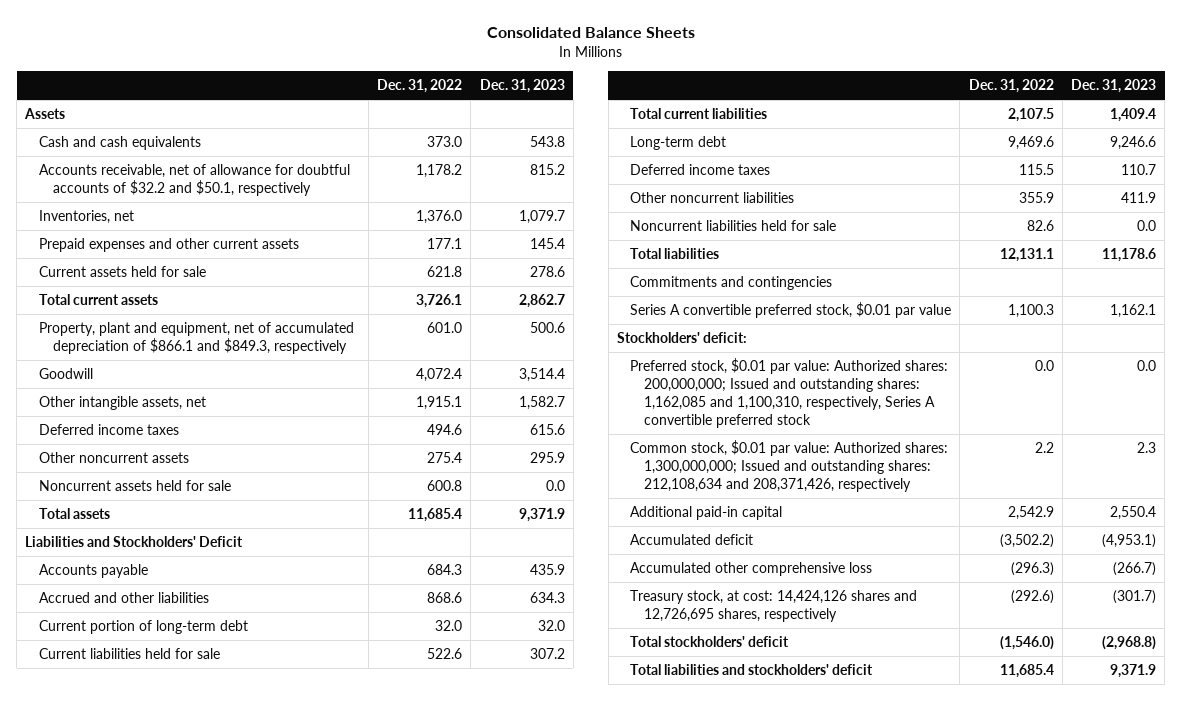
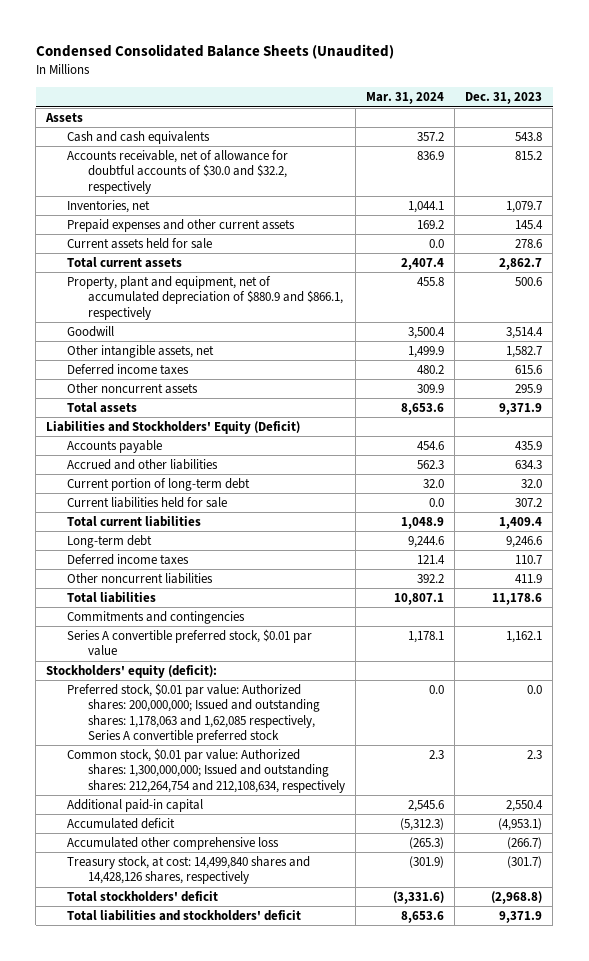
- Consolidated Balance Sheets
+ Condensed Consolidated Balance Sheets (Unaudited)
- | Dec. 31, 2022 | Dec. 31, 2023
+ | Mar. 31, 2024 | Dec. 31, 2023
- Accounts receivable, net of allowance for doubtful accounts of $32.2 and $50.1, respectively | 1,178.2 | 815.2
+ Accounts receivable, net of allowance for doubtful accounts of $30.0 and $32.2, respectively | 836.9 | 815.2
- Property, plant and equipment, net of accumulated depreciation of $866.1 and $849.3, respectively | 601.0 | 500.6
+ Property, plant and equipment, net of accumulated depreciation of $880.9 and $866.1, respectively | 455.8 | 500.6
- Noncurrent assets held for sale | 600.8 | 0.0
- Liabilities and Stockholders' Deficit
+ Liabilities and Stockholders' Equity (Deficit)
- Noncurrent liabilities held for sale | 82.6 | 0.0
- Stockholders' deficit:
- Preferred stock, $0.01 par value: Authorized shares: 200,000,000; Issued and outstanding shares: 1,162,085 and 1,100,310, respectively, Series A convertible preferred stock | 0.0 | 0.0
- Common stock, $0.01 par value: Authorized shares: 1,300,000,000; Issued and outstanding shares: 212,108,634 and 208,371,426, respectively | 2.2 | 2.3
+ Stockholders' equity (deficit):
+ Preferred stock, $0.01 par value: Authorized shares: 200,000,000; Issued and outstanding shares: 1,178,063 and 1,62,085 respectively, Series A convertible preferred stock | 0.0 | 0.0
+ Common stock, $0.01 par value: Authorized shares: 1,300,000,000; Issued and outstanding shares: 212,264,754 and 212,108,634, respectively | 2.3 | 2.3
- Treasury stock, at cost: 14,424,126 shares and 12,726,695 shares, respectively | (292.6) | (301.7)
+ Treasury stock, at cost: 14,499,840 shares and 14,428,126 shares, respectively | (301.9) | (301.7)

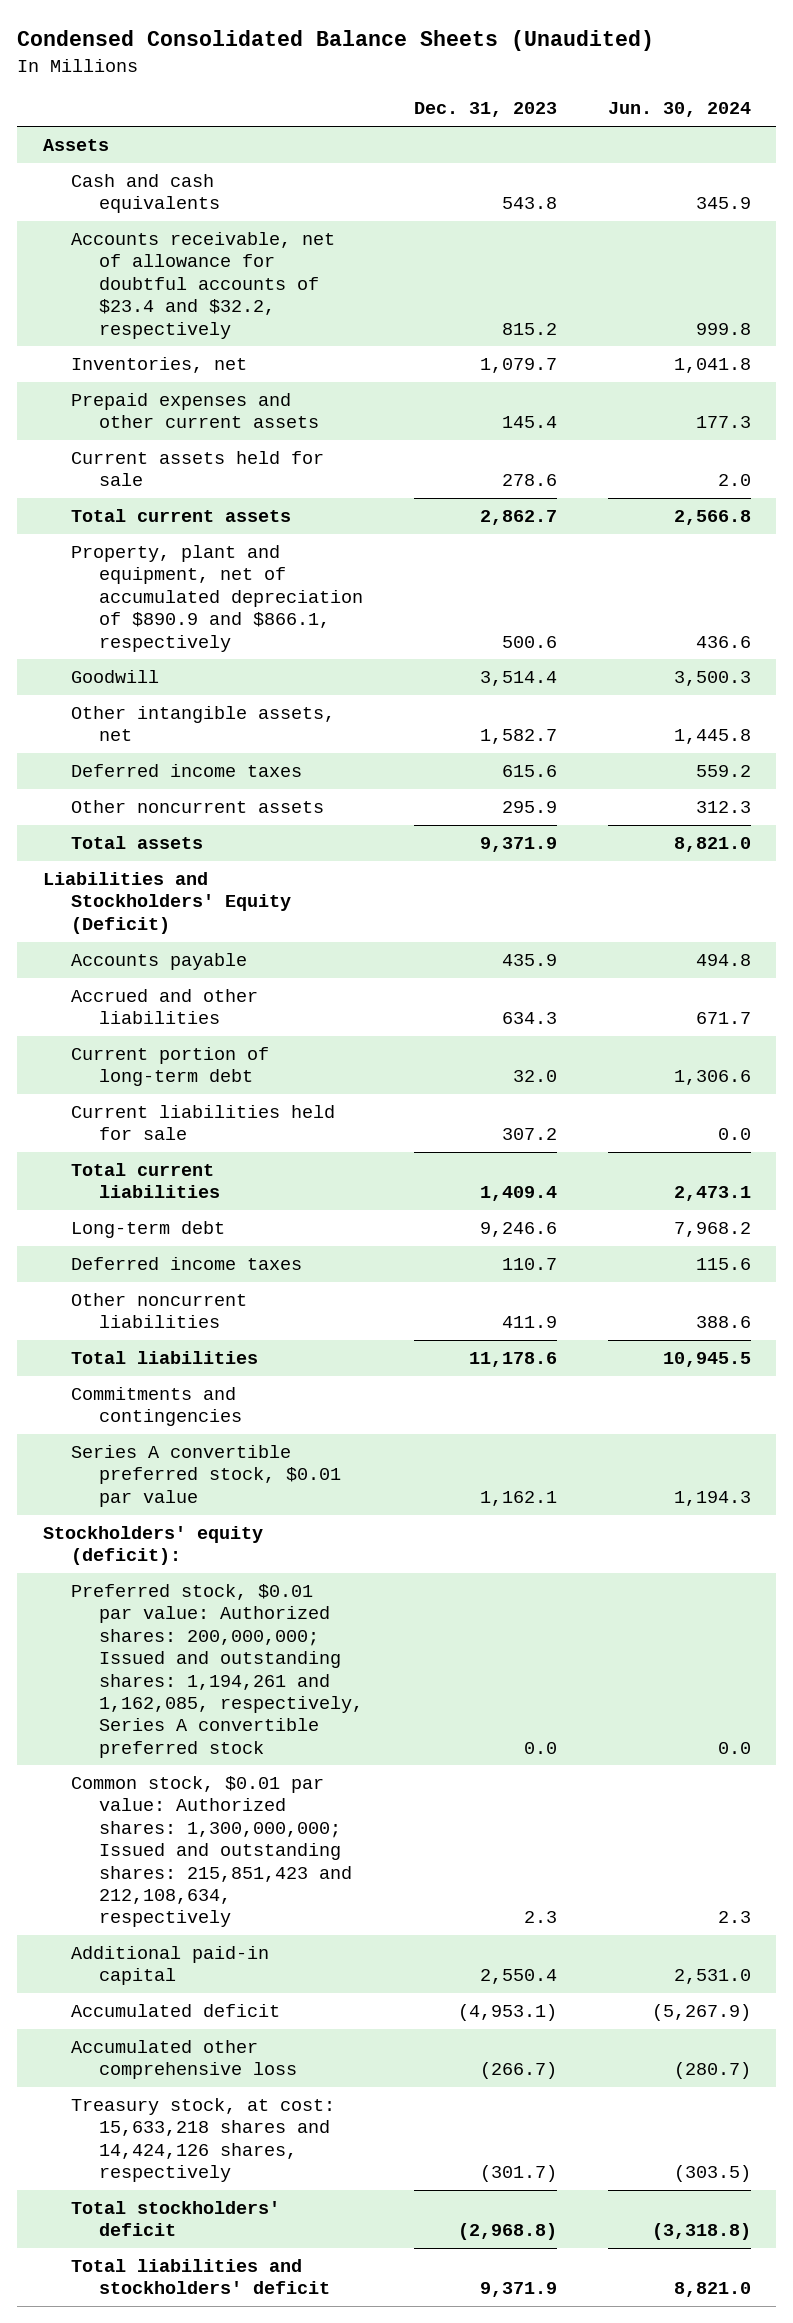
- | Mar. 31, 2024 | Dec. 31, 2023
+ | Dec. 31, 2023 | Jun. 30, 2024
- Accounts receivable, net of allowance for doubtful accounts of $30.0 and $32.2, respectively | 836.9 | 815.2
+ Accounts receivable, net of allowance for doubtful accounts of $23.4 and $32.2, respectively | 815.2 | 999.8
- Property, plant and equipment, net of accumulated depreciation of $880.9 and $866.1, respectively | 455.8 | 500.6
+ Property, plant and equipment, net of accumulated depreciation of $890.9 and $866.1, respectively | 500.6 | 436.6
- Preferred stock, $0.01 par value: Authorized shares: 200,000,000; Issued and outstanding shares: 1,178,063 and 1,62,085 respectively, Series A convertible preferred stock | 0.0 | 0.0
- Common stock, $0.01 par value: Authorized shares: 1,300,000,000; Issued and outstanding shares: 212,264,754 and 212,108,634, respectively | 2.3 | 2.3
+ Preferred stock, $0.01 par value: Authorized shares: 200,000,000; Issued and outstanding shares: 1,194,261 and 1,162,085, respectively, Series A convertible preferred stock | 0.0 | 0.0
+ Common stock, $0.01 par value: Authorized shares: 1,300,000,000; Issued and outstanding shares: 215,851,423 and 212,108,634, respectively | 2.3 | 2.3
- Treasury stock, at cost: 14,499,840 shares and 14,428,126 shares, respectively | (301.9) | (301.7)
+ Treasury stock, at cost: 15,633,218 shares and 14,424,126 shares, respectively | (301.7) | (303.5)

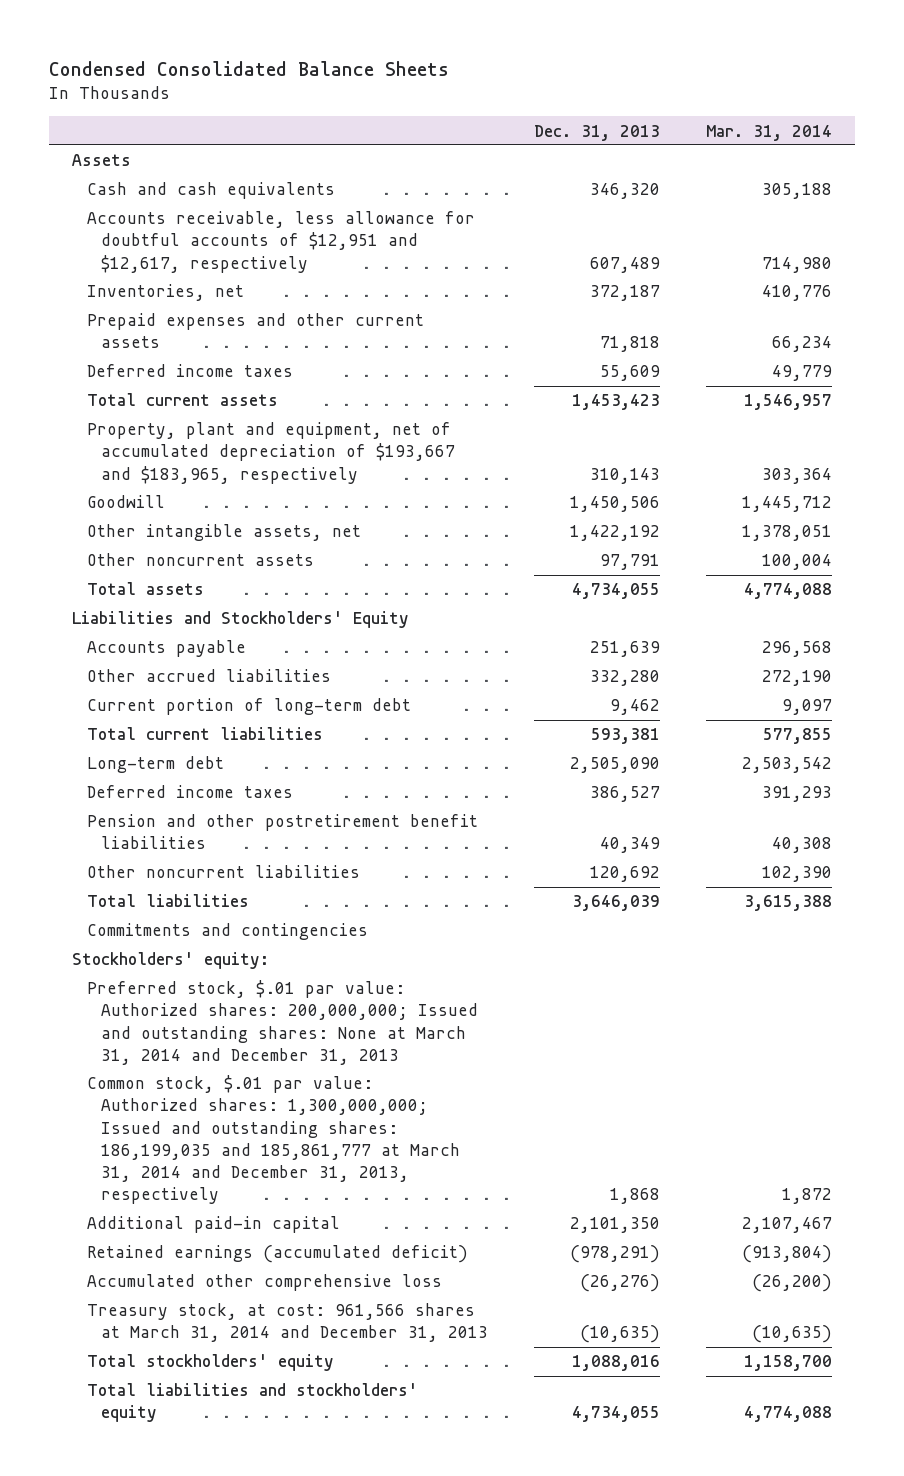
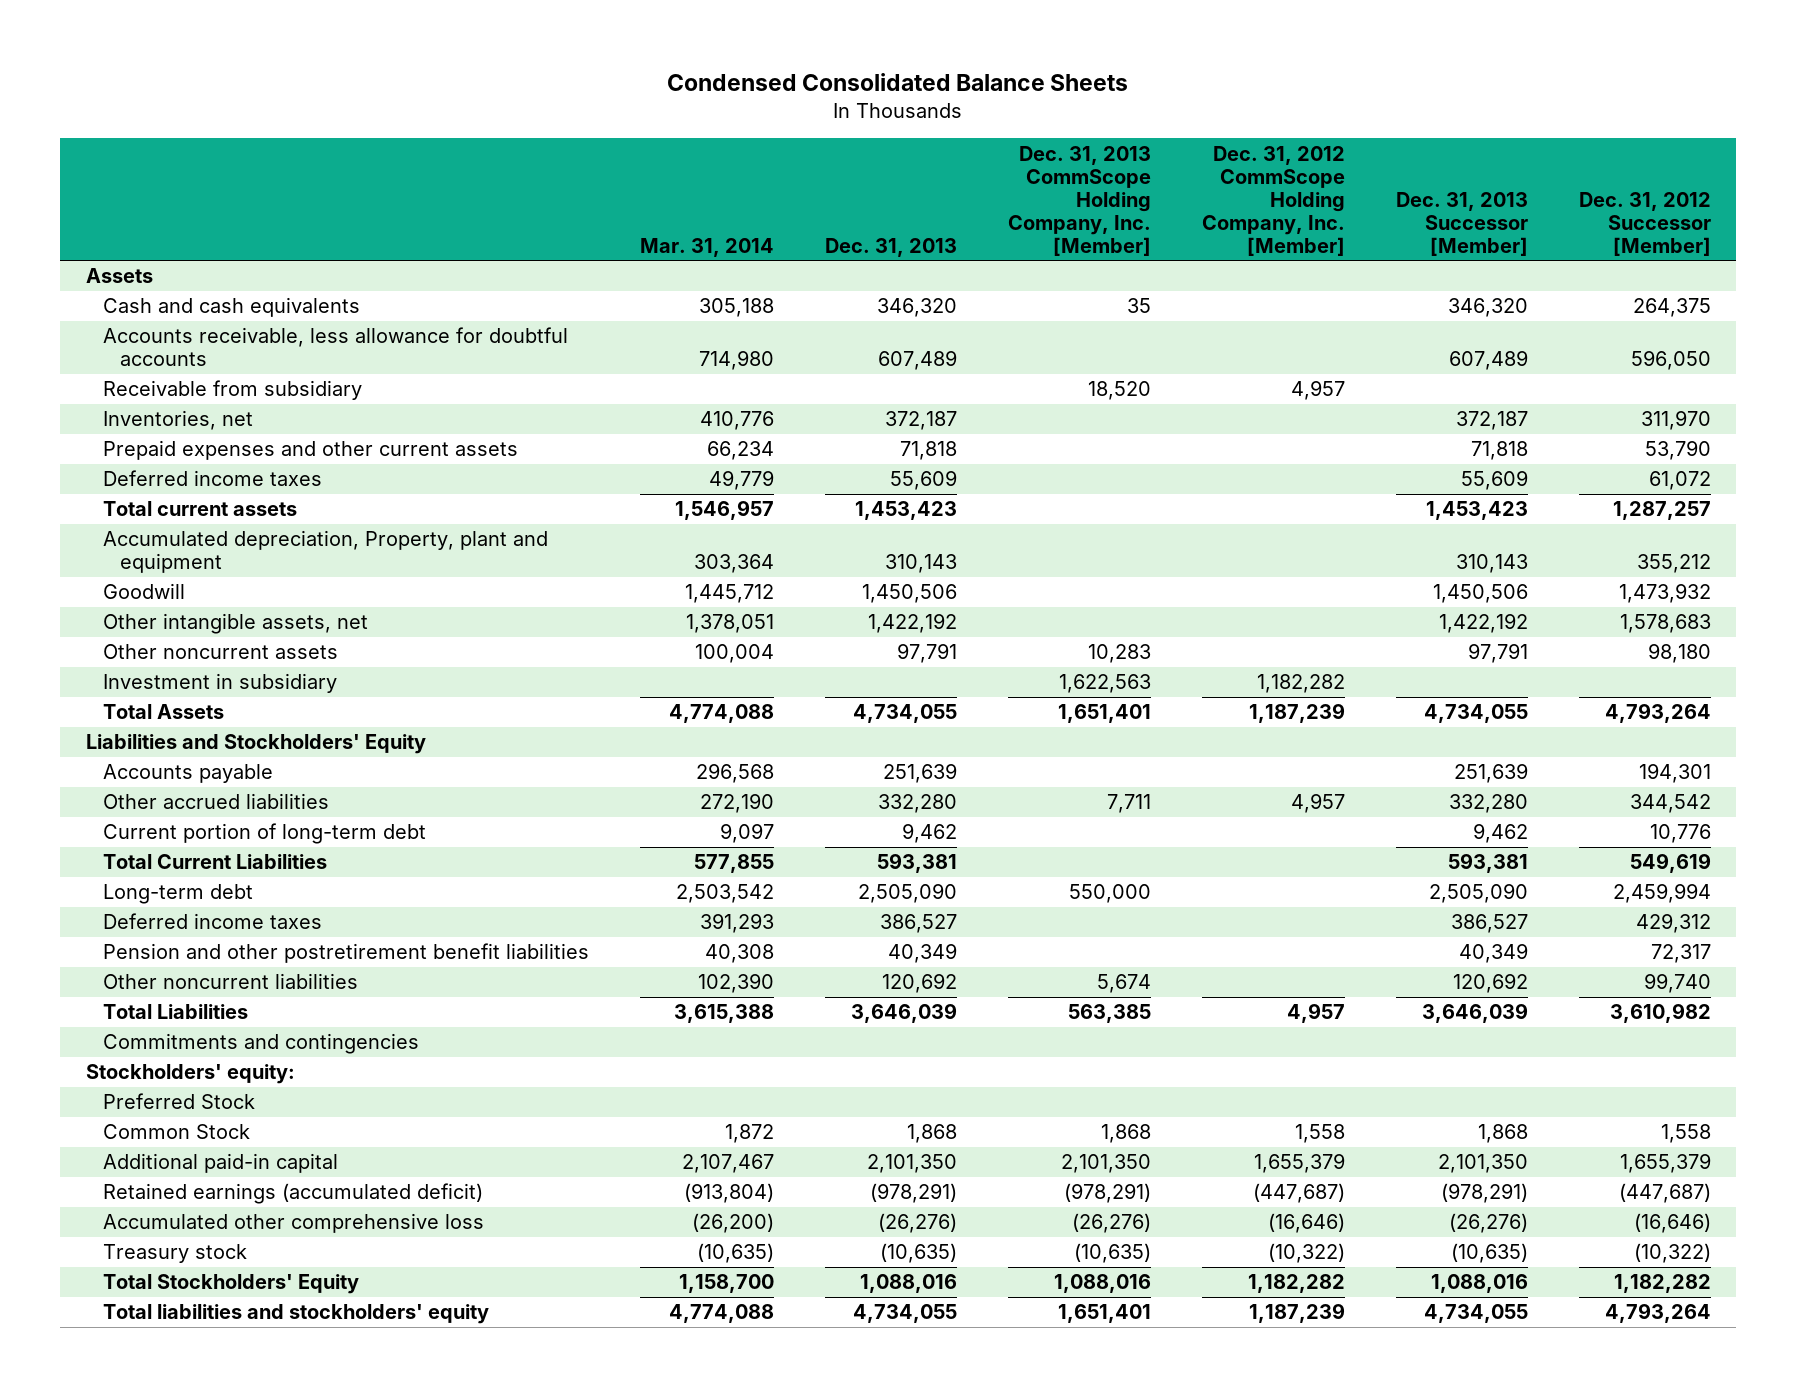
- | Dec. 31, 2013 | Mar. 31, 2014
+ | Mar. 31, 2014 | Dec. 31, 2013 | Dec. 31, 2013 CommScope Holding Company, Inc. [Member] | Dec. 31, 2012 CommScope Holding Company, Inc. [Member] | Dec. 31, 2013 Successor [Member] | Dec. 31, 2012 Successor [Member]
- Accounts receivable, less allowance for doubtful accounts of $12,951 and $12,617, respectively | 607,489 | 714,980
+ Accounts receivable, less allowance for doubtful accounts | 714,980 | 607,489 | | | 607,489 | 596,050
+ Receivable from subsidiary | | | 18,520 | 4,957 | |
- Property, plant and equipment, net of accumulated depreciation of $193,667 and $183,965, respectively | 310,143 | 303,364
+ Accumulated depreciation, Property, plant and equipment | 303,364 | 310,143 | | | 310,143 | 355,212
- Total assets | 4,734,055 | 4,774,088
+ Investment in subsidiary | | | 1,622,563 | 1,182,282 | |
+ Total Assets | 4,774,088 | 4,734,055 | 1,651,401 | 1,187,239 | 4,734,055 | 4,793,264
- Total current liabilities | 593,381 | 577,855
+ Total Current Liabilities | 577,855 | 593,381 | | | 593,381 | 549,619
- Total liabilities | 3,646,039 | 3,615,388
+ Total Liabilities | 3,615,388 | 3,646,039 | 563,385 | 4,957 | 3,646,039 | 3,610,982
- Preferred stock, $.01 par value: Authorized shares: 200,000,000; Issued and outstanding shares: None at March 31, 2014 and December 31, 2013
- Common stock, $.01 par value: Authorized shares: 1,300,000,000; Issued and outstanding shares: 186,199,035 and 185,861,777 at March 31, 2014 and December 31, 2013, respectively | 1,868 | 1,872
+ Preferred Stock
+ Common Stock | 1,872 | 1,868 | 1,868 | 1,558 | 1,868 | 1,558
- Treasury stock, at cost: 961,566 shares at March 31, 2014 and December 31, 2013 | (10,635) | (10,635)
- Total stockholders' equity | 1,088,016 | 1,158,700
+ Treasury stock | (10,635) | (10,635) | (10,635) | (10,322) | (10,635) | (10,322)
+ Total Stockholders' Equity | 1,158,700 | 1,088,016 | 1,088,016 | 1,182,282 | 1,088,016 | 1,182,282

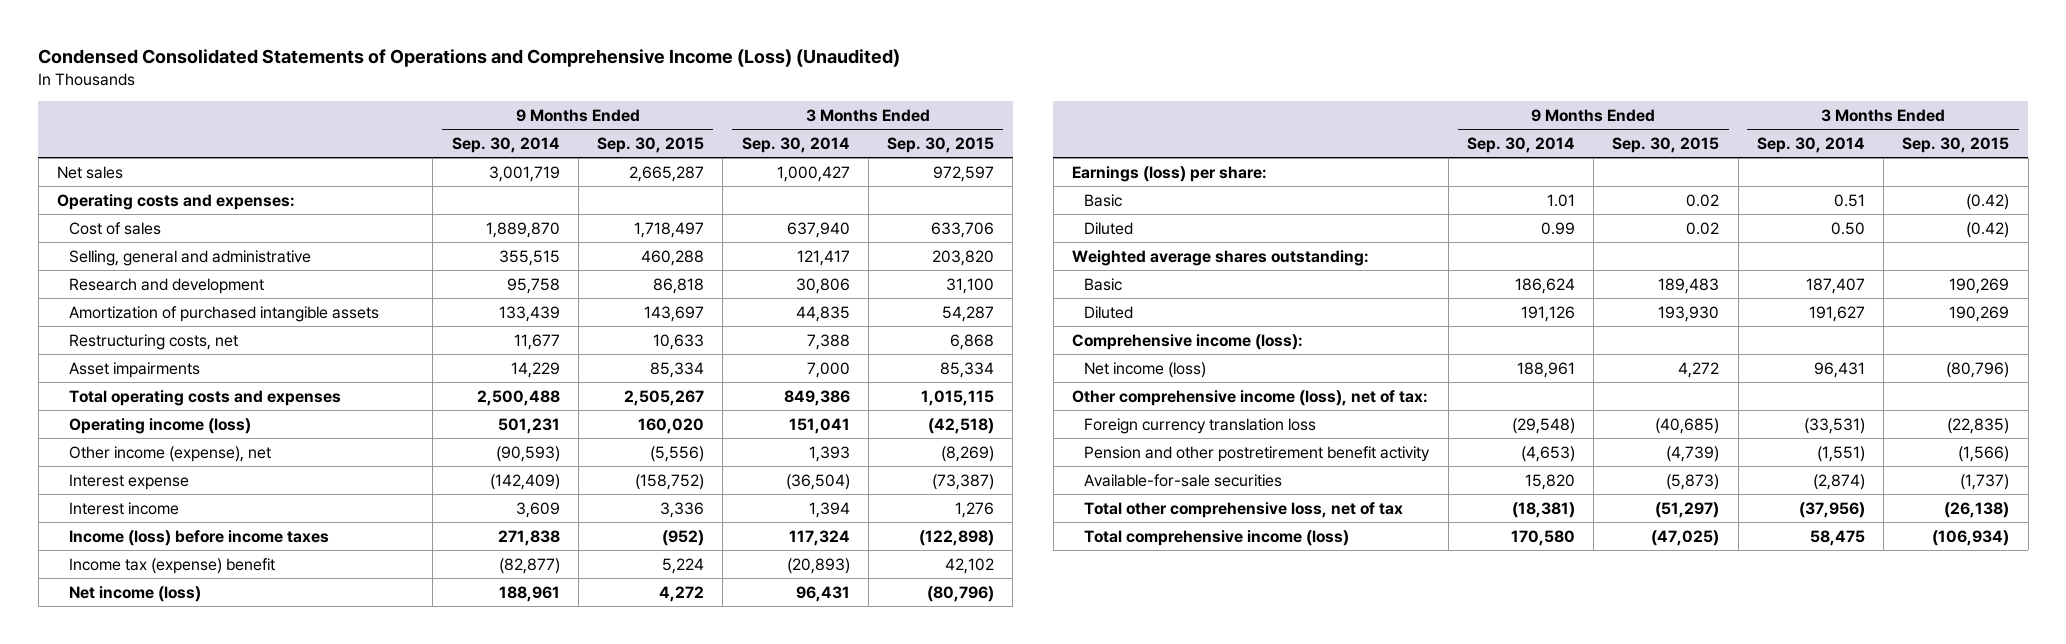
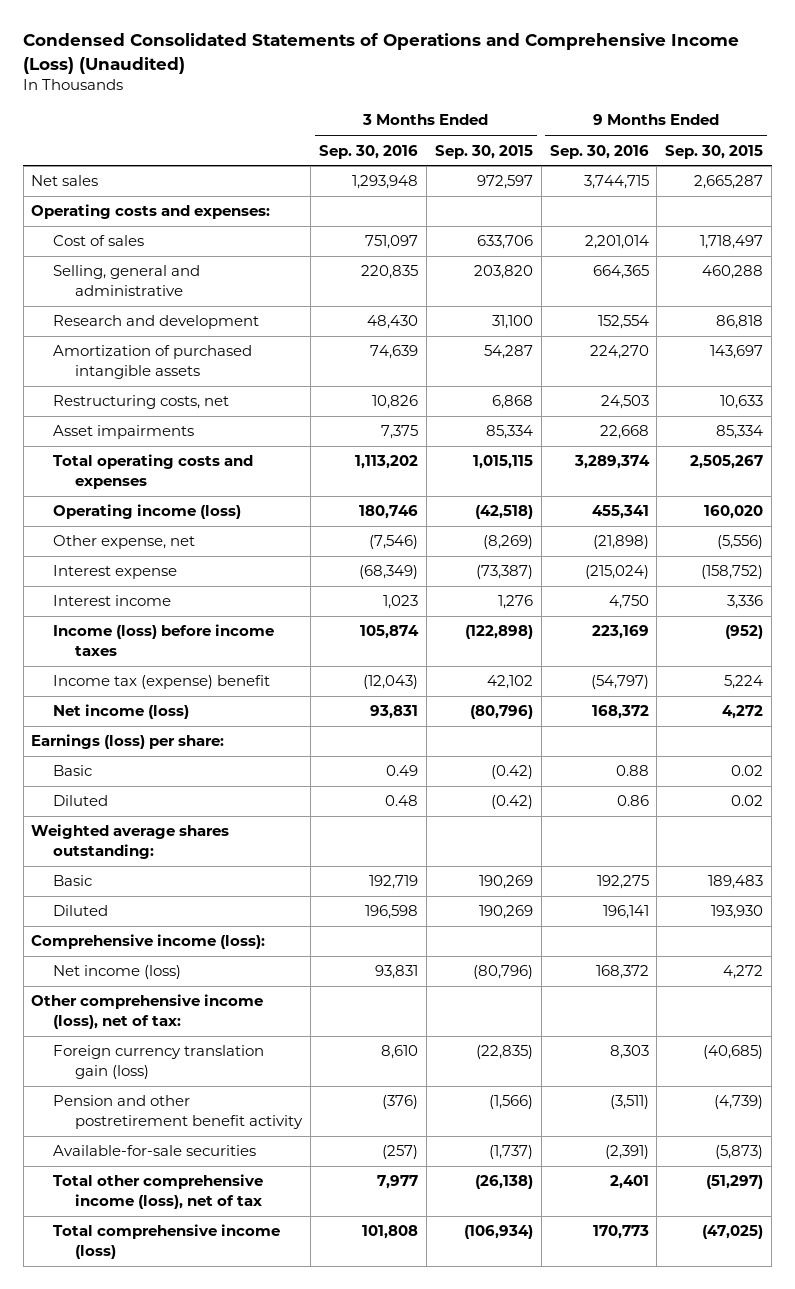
- | 9 Months Ended Sep. 30, 2014 | 9 Months Ended Sep. 30, 2015 | 3 Months Ended Sep. 30, 2014 | 3 Months Ended Sep. 30, 2015
+ | 3 Months Ended Sep. 30, 2016 | 3 Months Ended Sep. 30, 2015 | 9 Months Ended Sep. 30, 2016 | 9 Months Ended Sep. 30, 2015
- Other income (expense), net | (90,593) | (5,556) | 1,393 | (8,269)
+ Other expense, net | (7,546) | (8,269) | (21,898) | (5,556)
- Foreign currency translation loss | (29,548) | (40,685) | (33,531) | (22,835)
+ Foreign currency translation gain (loss) | 8,610 | (22,835) | 8,303 | (40,685)
- Total other comprehensive loss, net of tax | (18,381) | (51,297) | (37,956) | (26,138)
+ Total other comprehensive income (loss), net of tax | 7,977 | (26,138) | 2,401 | (51,297)

